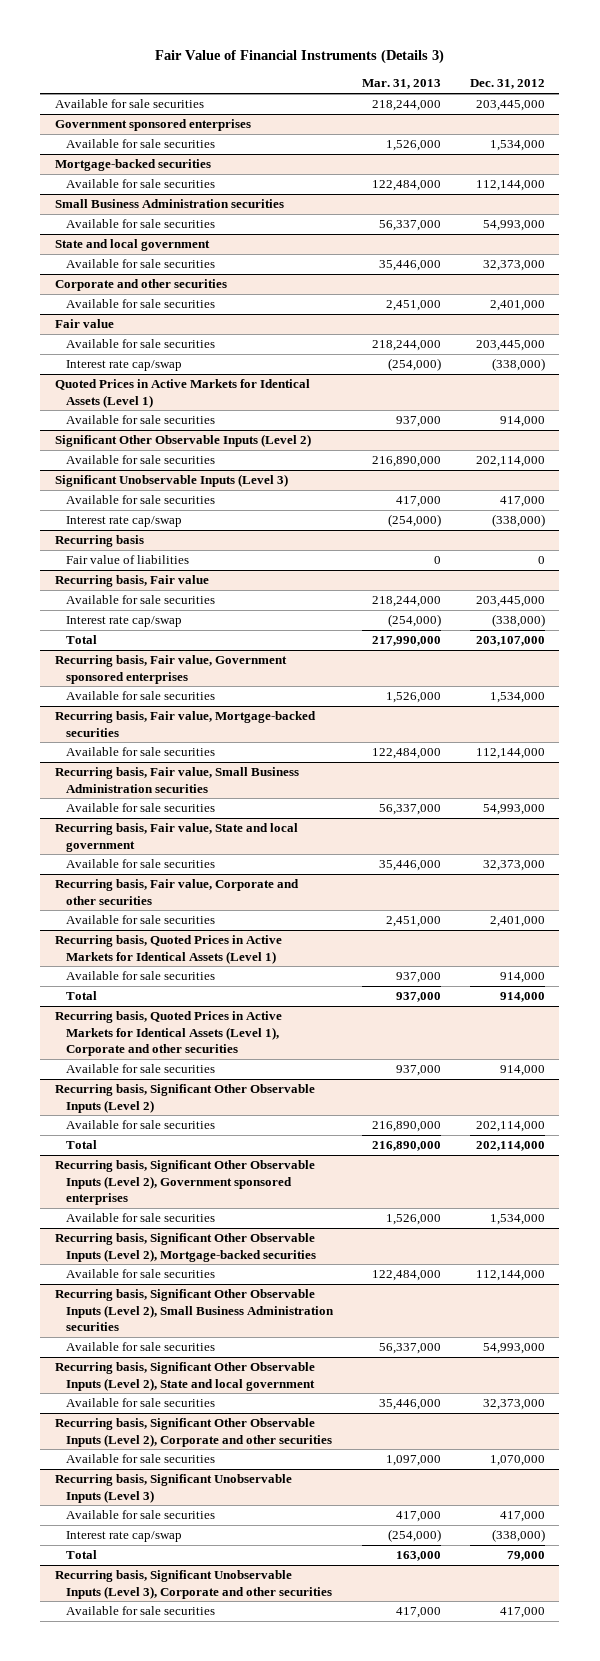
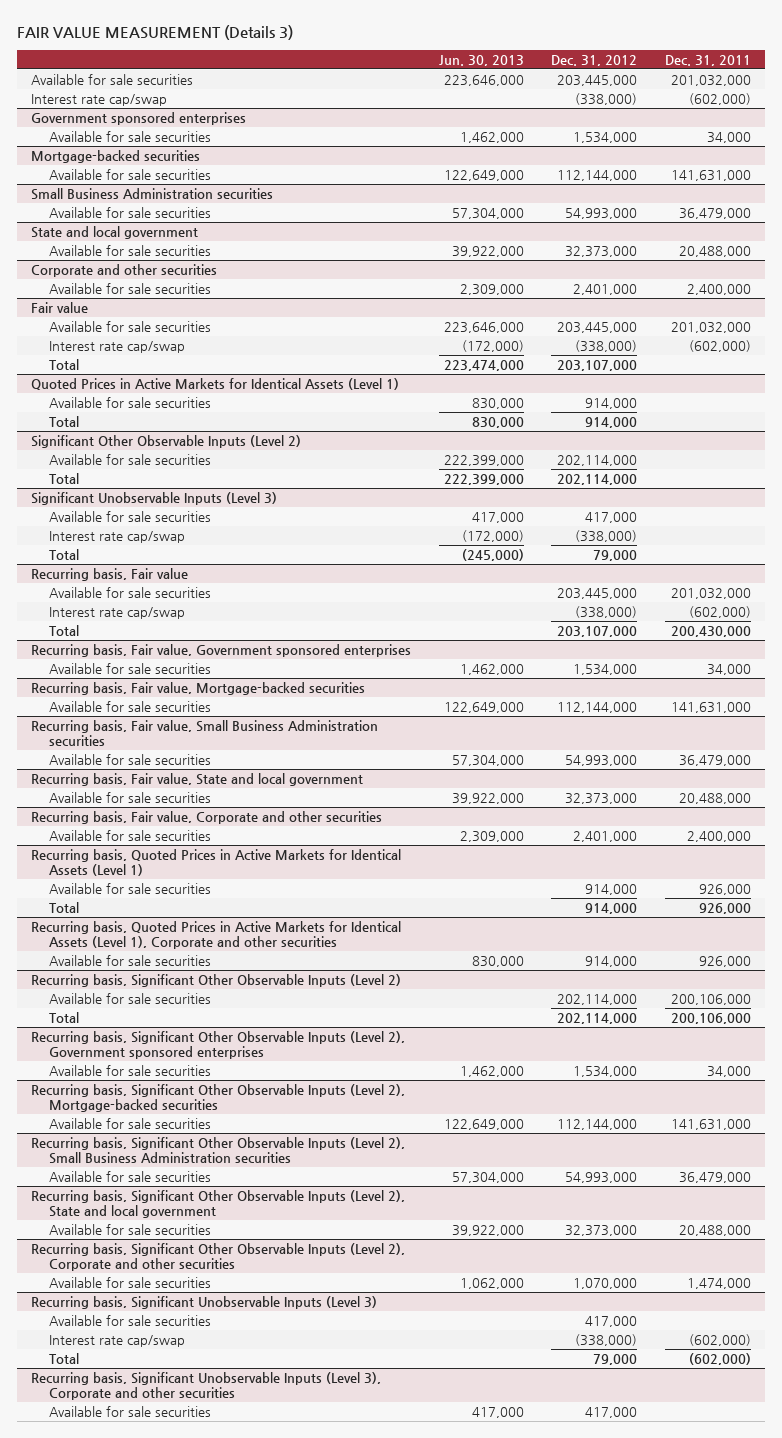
- Fair Value of Financial Instruments (Details 3)
+ FAIR VALUE MEASUREMENT (Details 3)
- | Mar. 31, 2013 | Dec. 31, 2012
+ | Jun. 30, 2013 | Dec. 31, 2012 | Dec. 31, 2011
+ Interest rate cap/swap | | (338,000) | (602,000)
@ Fair value
+ Total | 223,474,000 | 203,107,000 |
@ Quoted Prices in Active Markets for Identical Assets (Level 1)
+ Total | 830,000 | 914,000 |
@ Significant Other Observable Inputs (Level 2)
+ Total | 222,399,000 | 202,114,000 |
- Recurring basis
- Fair value of liabilities | 0 | 0
@ Significant Unobservable Inputs (Level 3)
+ Total | (245,000) | 79,000 |

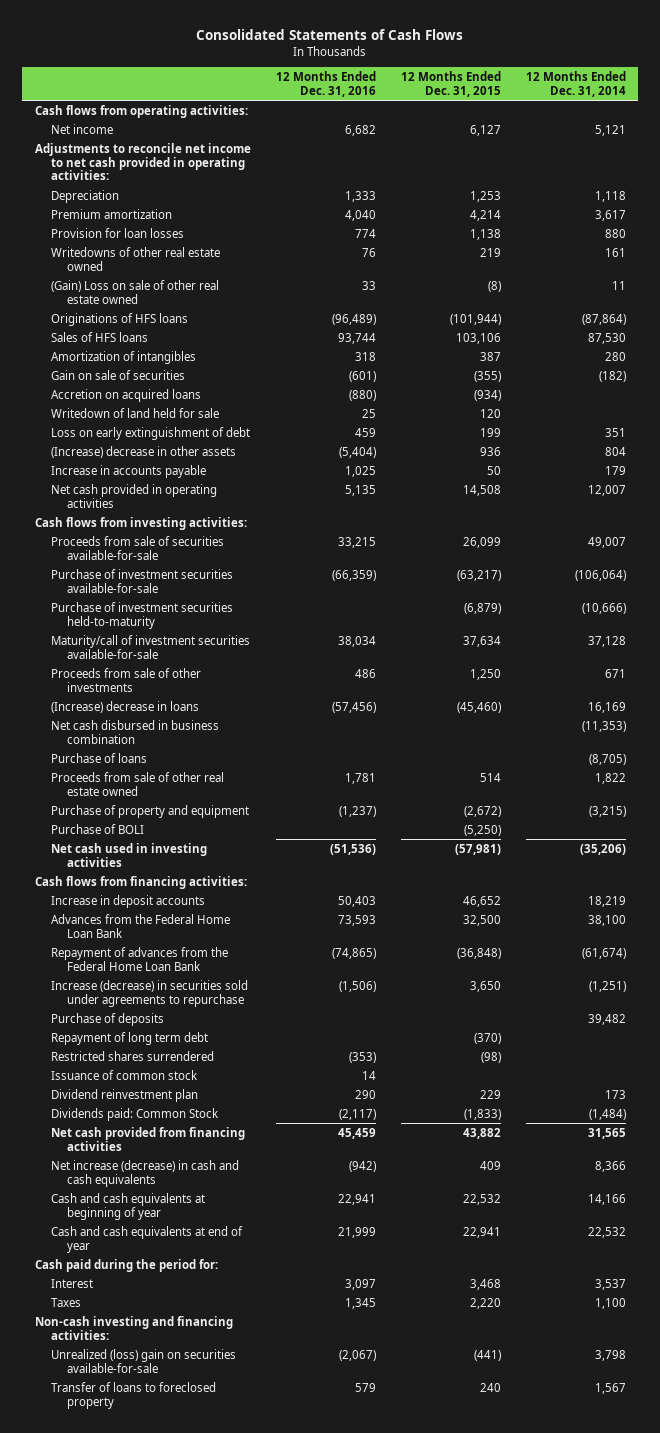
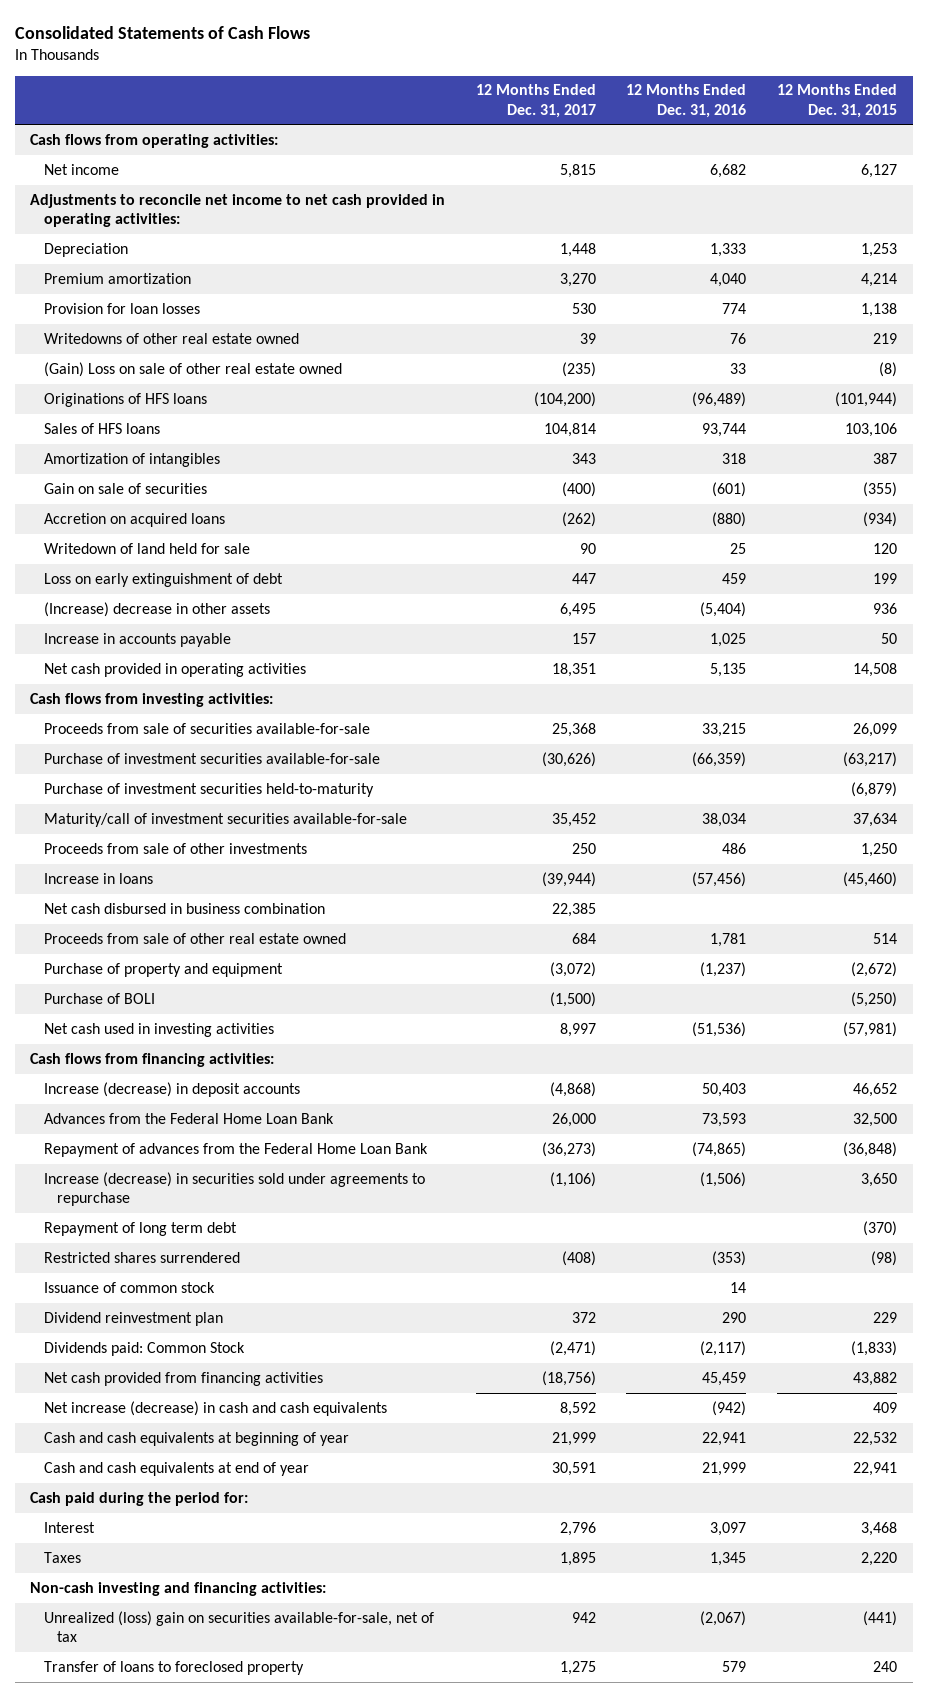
- | 12 Months Ended Dec. 31, 2016 | 12 Months Ended Dec. 31, 2015 | 12 Months Ended Dec. 31, 2014
+ | 12 Months Ended Dec. 31, 2017 | 12 Months Ended Dec. 31, 2016 | 12 Months Ended Dec. 31, 2015
- (Increase) decrease in loans | (57,456) | (45,460) | 16,169
+ Increase in loans | (39,944) | (57,456) | (45,460)
- Purchase of loans | | | (8,705)
- Increase in deposit accounts | 50,403 | 46,652 | 18,219
+ Increase (decrease) in deposit accounts | (4,868) | 50,403 | 46,652
- Purchase of deposits | | | 39,482
- Unrealized (loss) gain on securities available-for-sale | (2,067) | (441) | 3,798
+ Unrealized (loss) gain on securities available-for-sale, net of tax | 942 | (2,067) | (441)

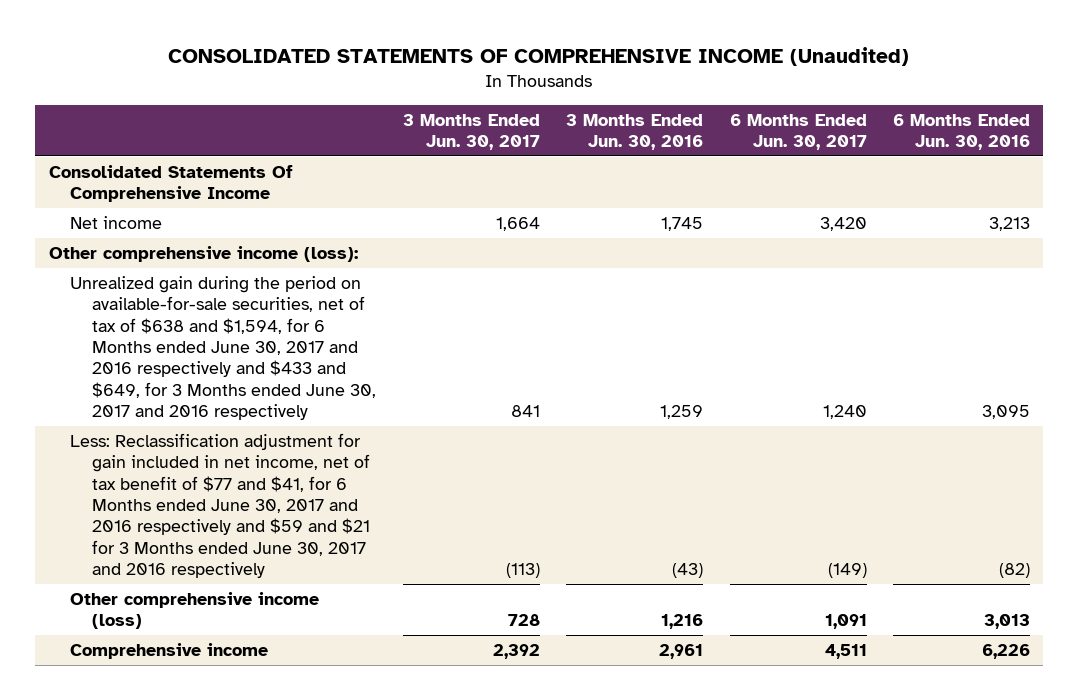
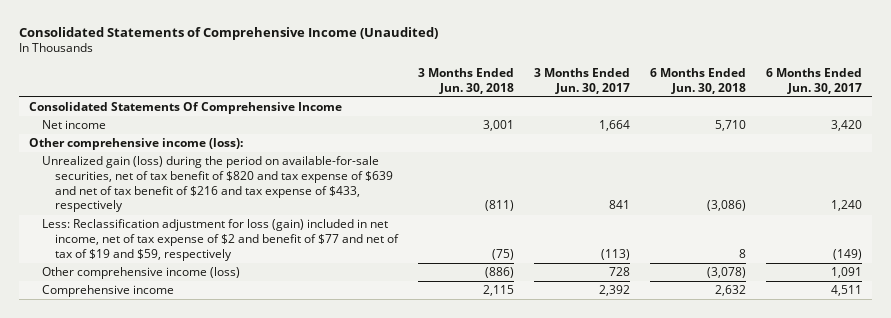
- CONSOLIDATED STATEMENTS OF COMPREHENSIVE INCOME (Unaudited)
+ Consolidated Statements of Comprehensive Income (Unaudited)
- | 3 Months Ended Jun. 30, 2017 | 3 Months Ended Jun. 30, 2016 | 6 Months Ended Jun. 30, 2017 | 6 Months Ended Jun. 30, 2016
+ | 3 Months Ended Jun. 30, 2018 | 3 Months Ended Jun. 30, 2017 | 6 Months Ended Jun. 30, 2018 | 6 Months Ended Jun. 30, 2017
- Unrealized gain during the period on available-for-sale securities, net of tax of $638 and $1,594, for 6 Months ended June 30, 2017 and 2016 respectively and $433 and $649, for 3 Months ended June 30, 2017 and 2016 respectively | 841 | 1,259 | 1,240 | 3,095
- Less: Reclassification adjustment for gain included in net income, net of tax benefit of $77 and $41, for 6 Months ended June 30, 2017 and 2016 respectively and $59 and $21 for 3 Months ended June 30, 2017 and 2016 respectively | (113) | (43) | (149) | (82)
+ Unrealized gain (loss) during the period on available-for-sale securities, net of tax benefit of $820 and tax expense of $639 and net of tax benefit of $216 and tax expense of $433, respectively | (811) | 841 | (3,086) | 1,240
+ Less: Reclassification adjustment for loss (gain) included in net income, net of tax expense of $2 and benefit of $77 and net of tax of $19 and $59, respectively | (75) | (113) | 8 | (149)

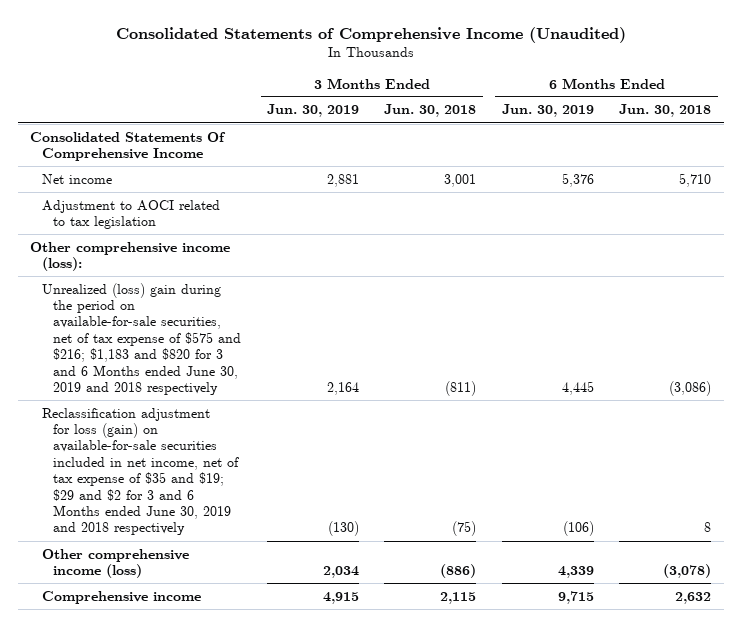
- | 3 Months Ended Jun. 30, 2018 | 3 Months Ended Jun. 30, 2017 | 6 Months Ended Jun. 30, 2018 | 6 Months Ended Jun. 30, 2017
+ | 3 Months Ended Jun. 30, 2019 | 3 Months Ended Jun. 30, 2018 | 6 Months Ended Jun. 30, 2019 | 6 Months Ended Jun. 30, 2018
+ Adjustment to AOCI related to tax legislation
- Unrealized gain (loss) during the period on available-for-sale securities, net of tax benefit of $820 and tax expense of $639 and net of tax benefit of $216 and tax expense of $433, respectively | (811) | 841 | (3,086) | 1,240
- Less: Reclassification adjustment for loss (gain) included in net income, net of tax expense of $2 and benefit of $77 and net of tax of $19 and $59, respectively | (75) | (113) | 8 | (149)
+ Unrealized (loss) gain during the period on available-for-sale securities, net of tax expense of $575 and $216; $1,183 and $820 for 3 and 6 Months ended June 30, 2019 and 2018 respectively | 2,164 | (811) | 4,445 | (3,086)
+ Reclassification adjustment for loss (gain) on available-for-sale securities included in net income, net of tax expense of $35 and $19; $29 and $2 for 3 and 6 Months ended June 30, 2019 and 2018 respectively | (130) | (75) | (106) | 8

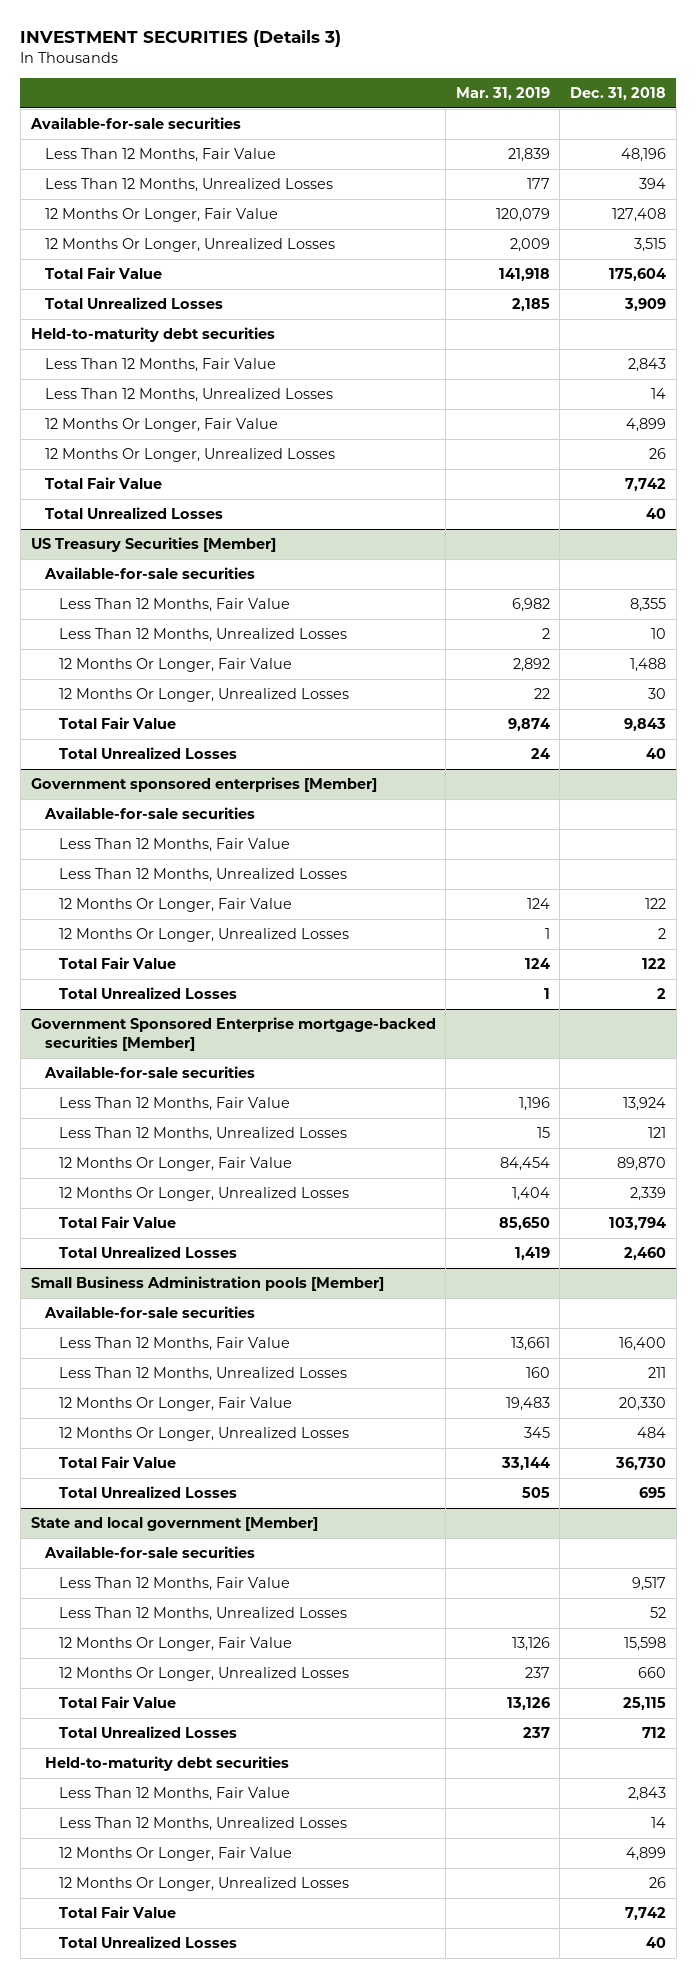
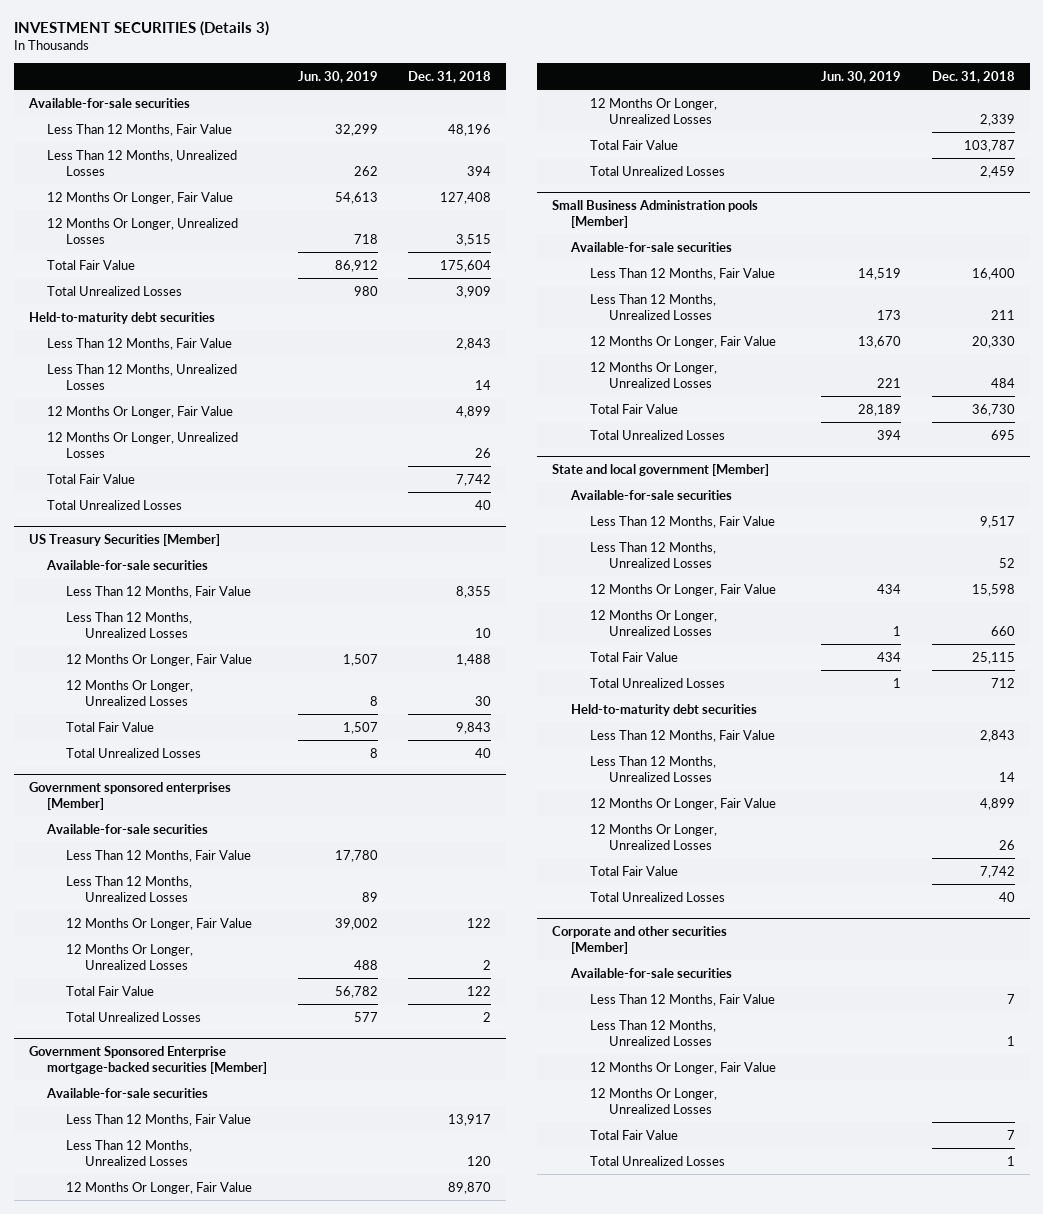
- | Mar. 31, 2019 | Dec. 31, 2018
+ | Jun. 30, 2019 | Dec. 31, 2018
@ Government Sponsored Enterprise mortgage-backed securities [Member]
- Less Than 12 Months, Fair Value | 1,196 | 13,924
- Less Than 12 Months, Unrealized Losses | 15 | 121
+ Less Than 12 Months, Fair Value | | 13,917
+ Less Than 12 Months, Unrealized Losses | | 120
- Total Fair Value | 85,650 | 103,794
- Total Unrealized Losses | 1,419 | 2,460
+ Total Fair Value | | 103,787
+ Total Unrealized Losses | | 2,459
+ Corporate and other securities [Member]
+ Available-for-sale securities
+ Less Than 12 Months, Fair Value | | 7
+ Less Than 12 Months, Unrealized Losses | | 1
+ 12 Months Or Longer, Fair Value
+ 12 Months Or Longer, Unrealized Losses
+ Total Fair Value | | 7
+ Total Unrealized Losses | | 1

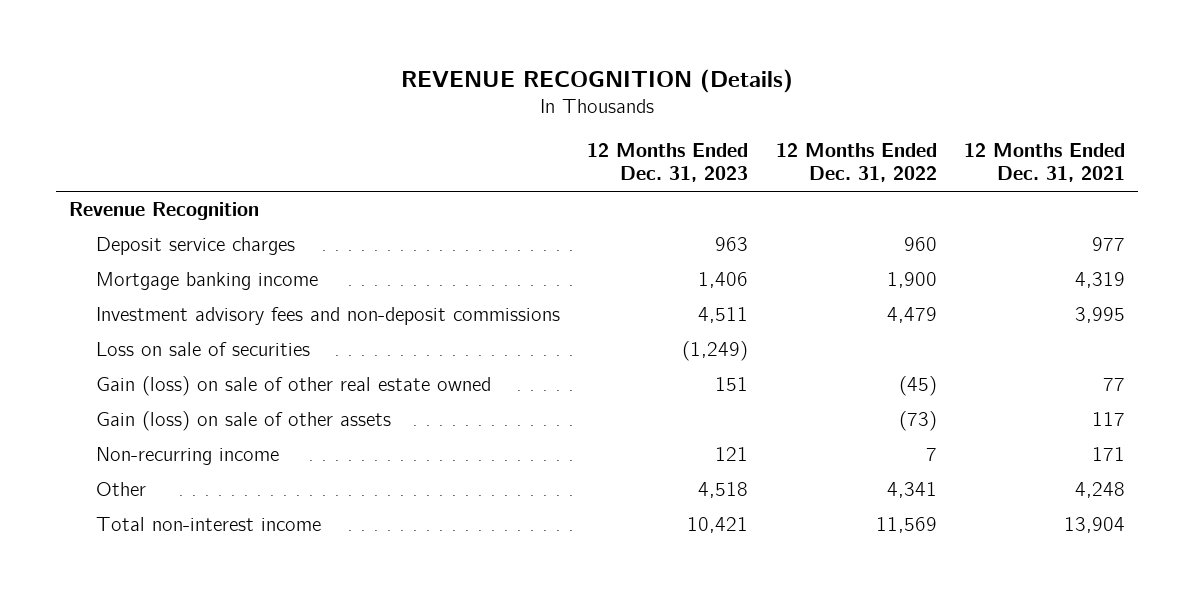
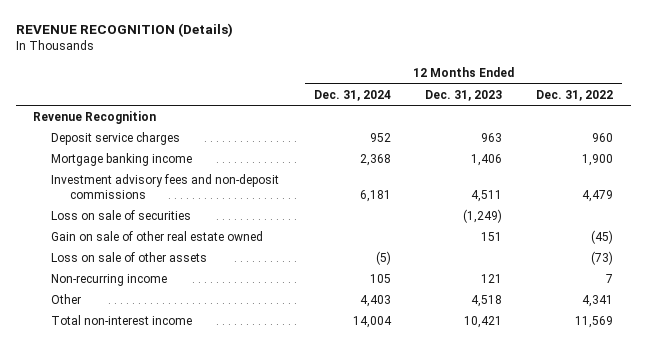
- | 12 Months Ended Dec. 31, 2023 | 12 Months Ended Dec. 31, 2022 | 12 Months Ended Dec. 31, 2021
+ | 12 Months Ended Dec. 31, 2024 | 12 Months Ended Dec. 31, 2023 | 12 Months Ended Dec. 31, 2022
- Gain (loss) on sale of other real estate owned | 151 | (45) | 77
- Gain (loss) on sale of other assets | | (73) | 117
+ Gain on sale of other real estate owned | | 151 | (45)
+ Loss on sale of other assets | (5) | | (73)

